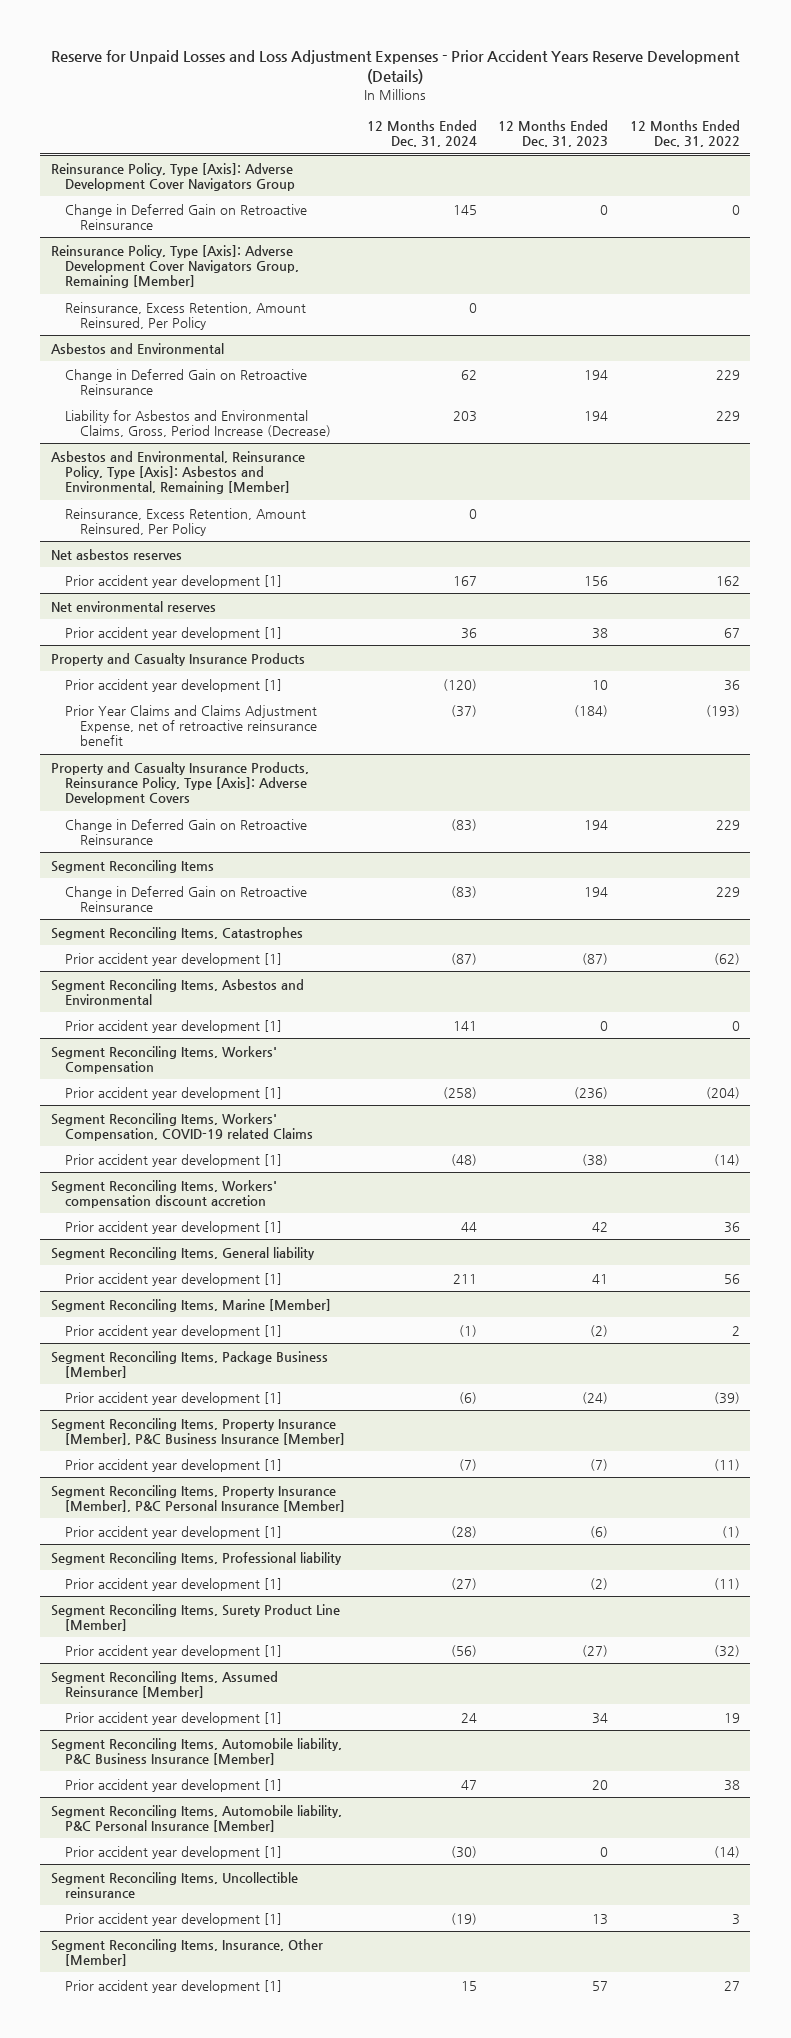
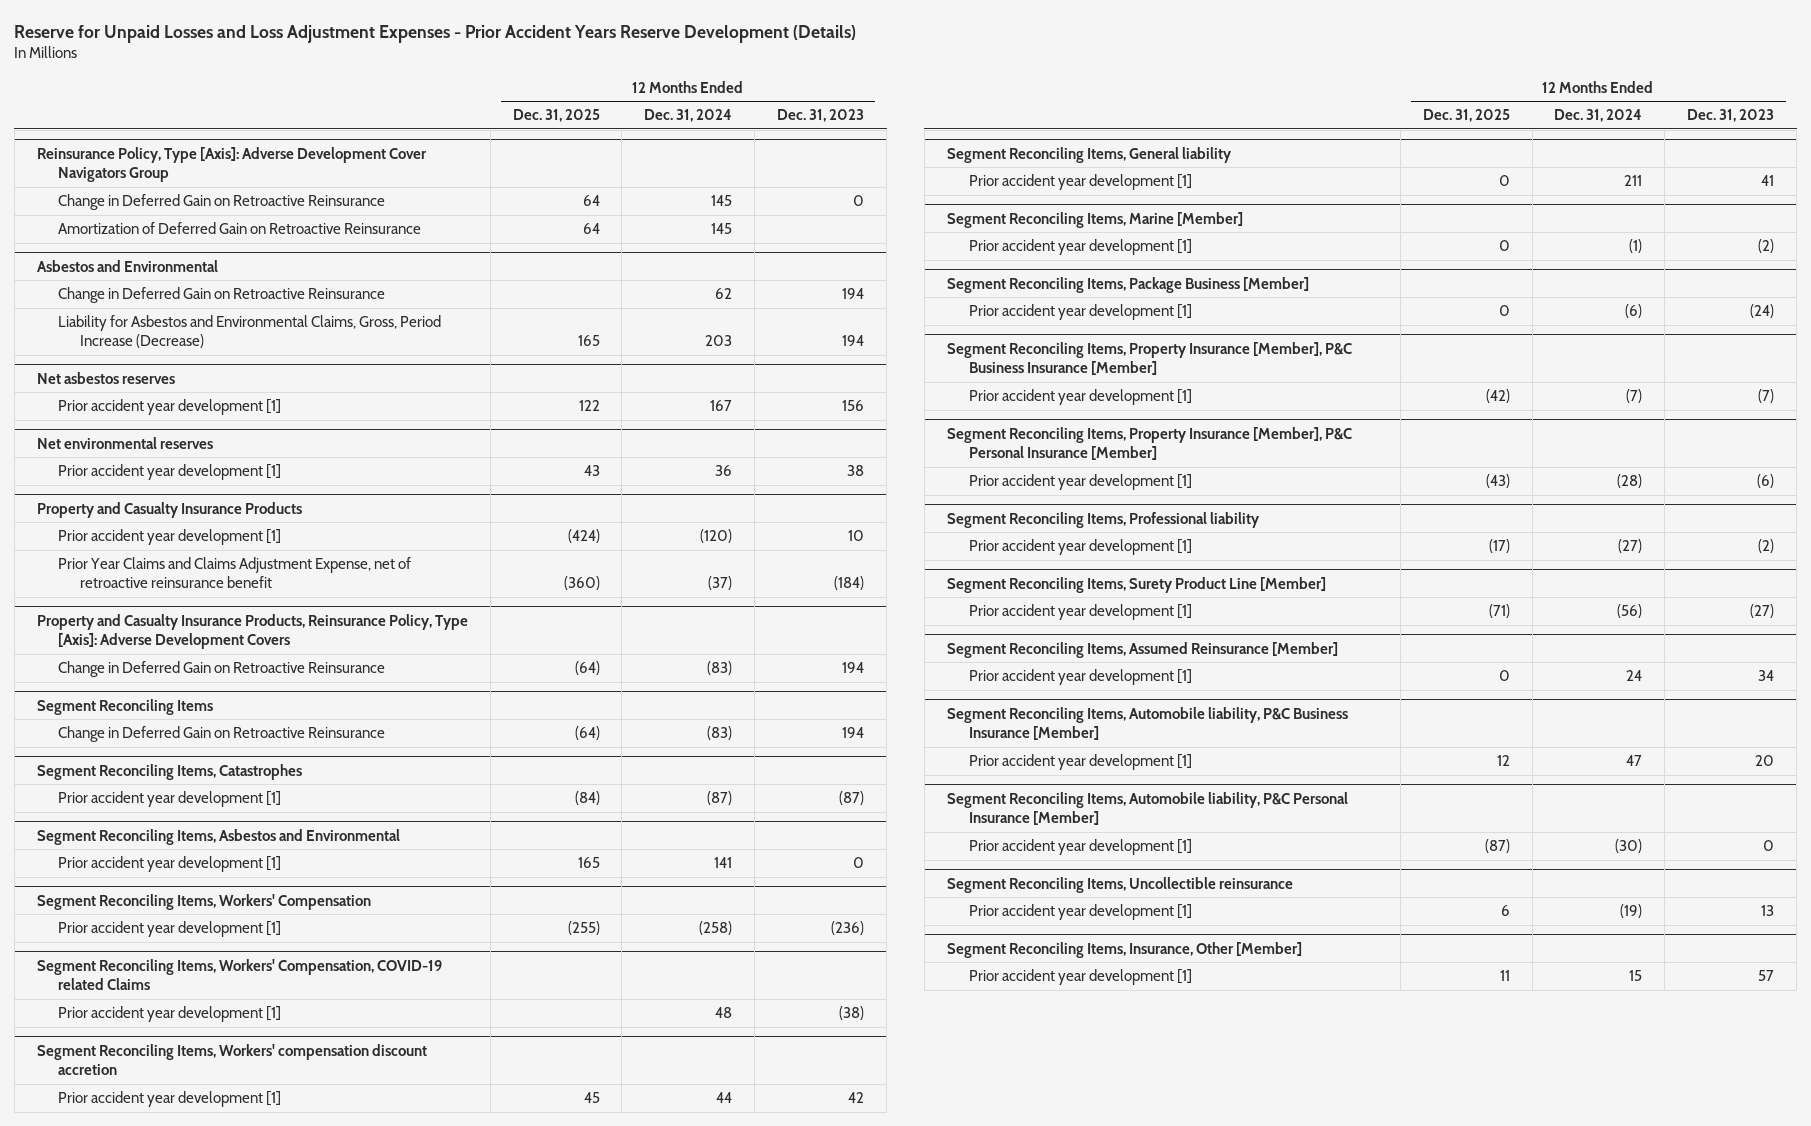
- | 12 Months Ended Dec. 31, 2024 | 12 Months Ended Dec. 31, 2023 | 12 Months Ended Dec. 31, 2022
+ | 12 Months Ended Dec. 31, 2025 | 12 Months Ended Dec. 31, 2024 | 12 Months Ended Dec. 31, 2023
- Reinsurance Policy, Type [Axis]: Adverse Development Cover Navigators Group, Remaining [Member]
- Reinsurance, Excess Retention, Amount Reinsured, Per Policy | 0 | |
@ Reinsurance Policy, Type [Axis]: Adverse Development Cover Navigators Group
+ Amortization of Deferred Gain on Retroactive Reinsurance | 64 | 145 |
- Asbestos and Environmental, Reinsurance Policy, Type [Axis]: Asbestos and Environmental, Remaining [Member]
- Reinsurance, Excess Retention, Amount Reinsured, Per Policy | 0 | |
@ Segment Reconciling Items, Workers' Compensation, COVID-19 related Claims
- Prior accident year development [1] | (48) | (38) | (14)
+ Prior accident year development [1] | | 48 | (38)

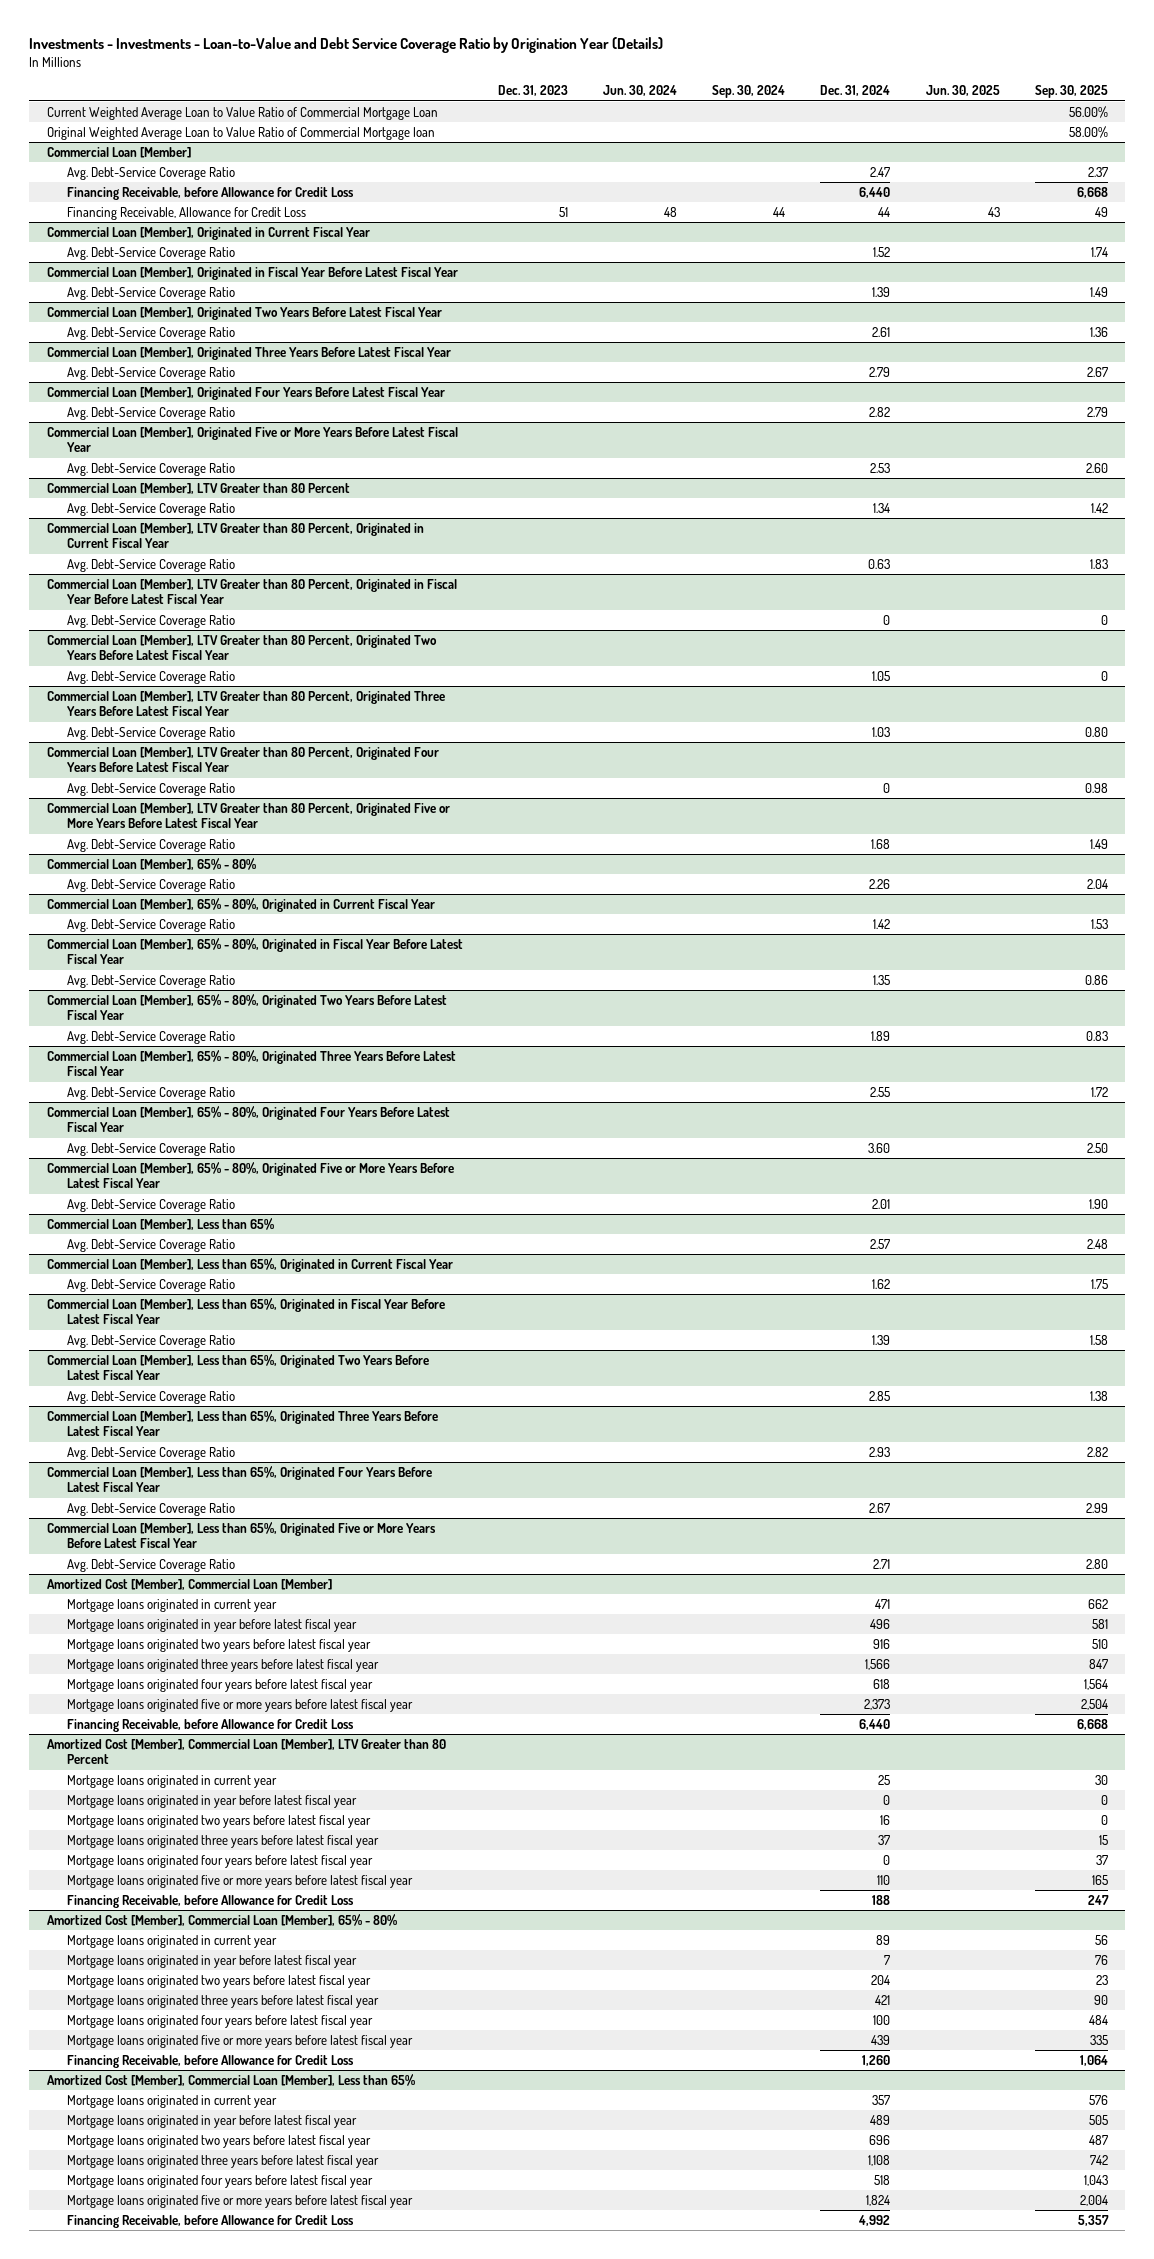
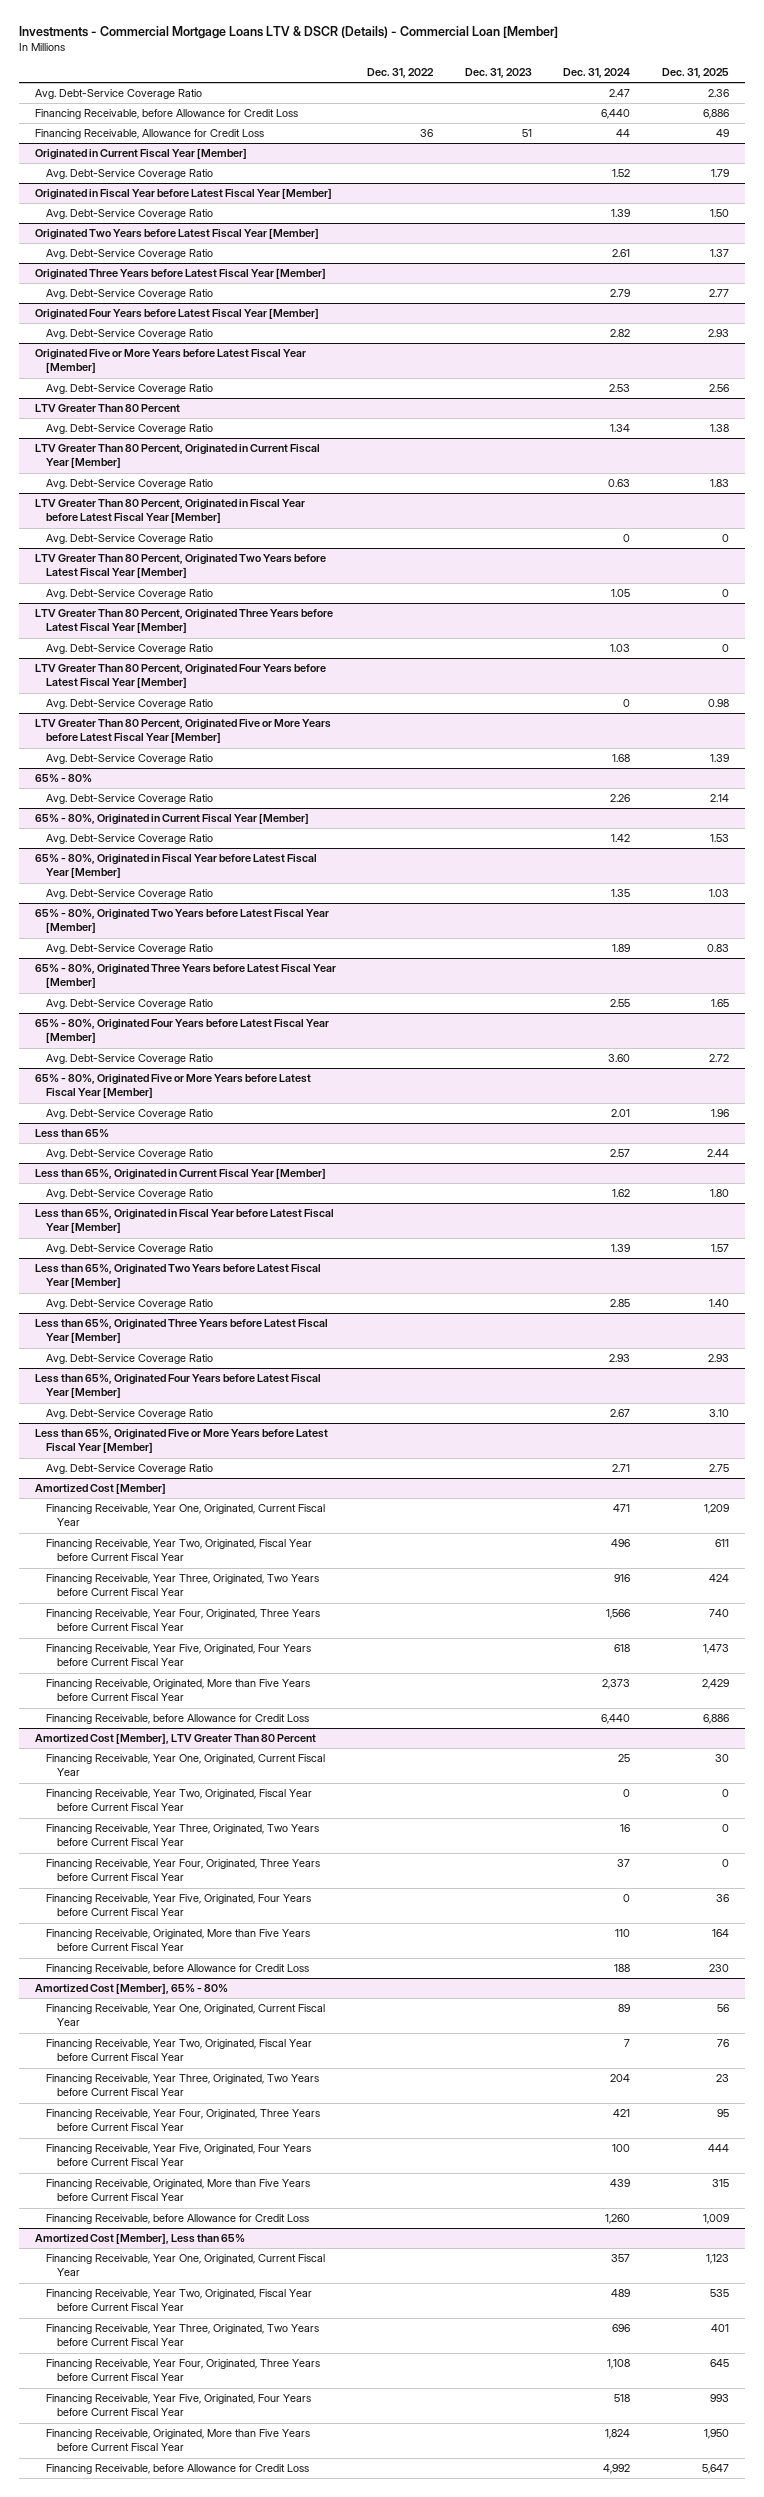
- Investments - Investments - Loan-to-Value and Debt Service Coverage Ratio by Origination Year (Details)
+ Investments - Commercial Mortgage Loans LTV & DSCR (Details) - Commercial Loan [Member]
- | Dec. 31, 2023 | Jun. 30, 2024 | Sep. 30, 2024 | Dec. 31, 2024 | Jun. 30, 2025 | Sep. 30, 2025
+ | Dec. 31, 2022 | Dec. 31, 2023 | Dec. 31, 2024 | Dec. 31, 2025
- Current Weighted Average Loan to Value Ratio of Commercial Mortgage Loan | | | | | | 56.00%
- Original Weighted Average Loan to Value Ratio of Commercial Mortgage loan | | | | | | 58.00%
- Commercial Loan [Member]
- Commercial Loan [Member], Originated in Current Fiscal Year
+ Originated in Current Fiscal Year [Member]
- Commercial Loan [Member], Originated in Fiscal Year Before Latest Fiscal Year
+ Originated in Fiscal Year before Latest Fiscal Year [Member]
- Commercial Loan [Member], Originated Two Years Before Latest Fiscal Year
+ Originated Two Years before Latest Fiscal Year [Member]
- Commercial Loan [Member], Originated Three Years Before Latest Fiscal Year
+ Originated Three Years before Latest Fiscal Year [Member]
- Commercial Loan [Member], Originated Four Years Before Latest Fiscal Year
+ Originated Four Years before Latest Fiscal Year [Member]
- Commercial Loan [Member], Originated Five or More Years Before Latest Fiscal Year
+ Originated Five or More Years before Latest Fiscal Year [Member]
- Commercial Loan [Member], LTV Greater than 80 Percent
+ LTV Greater Than 80 Percent
- Commercial Loan [Member], LTV Greater than 80 Percent, Originated in Current Fiscal Year
+ LTV Greater Than 80 Percent, Originated in Current Fiscal Year [Member]
- Commercial Loan [Member], LTV Greater than 80 Percent, Originated in Fiscal Year Before Latest Fiscal Year
+ LTV Greater Than 80 Percent, Originated in Fiscal Year before Latest Fiscal Year [Member]
- Commercial Loan [Member], LTV Greater than 80 Percent, Originated Two Years Before Latest Fiscal Year
+ LTV Greater Than 80 Percent, Originated Two Years before Latest Fiscal Year [Member]
- Commercial Loan [Member], LTV Greater than 80 Percent, Originated Three Years Before Latest Fiscal Year
+ LTV Greater Than 80 Percent, Originated Three Years before Latest Fiscal Year [Member]
- Commercial Loan [Member], LTV Greater than 80 Percent, Originated Four Years Before Latest Fiscal Year
+ LTV Greater Than 80 Percent, Originated Four Years before Latest Fiscal Year [Member]
- Commercial Loan [Member], LTV Greater than 80 Percent, Originated Five or More Years Before Latest Fiscal Year
+ LTV Greater Than 80 Percent, Originated Five or More Years before Latest Fiscal Year [Member]
- Commercial Loan [Member], 65% - 80%
+ 65% - 80%
- Commercial Loan [Member], 65% - 80%, Originated in Current Fiscal Year
+ 65% - 80%, Originated in Current Fiscal Year [Member]
- Commercial Loan [Member], 65% - 80%, Originated in Fiscal Year Before Latest Fiscal Year
+ 65% - 80%, Originated in Fiscal Year before Latest Fiscal Year [Member]
- Commercial Loan [Member], 65% - 80%, Originated Two Years Before Latest Fiscal Year
+ 65% - 80%, Originated Two Years before Latest Fiscal Year [Member]
- Commercial Loan [Member], 65% - 80%, Originated Three Years Before Latest Fiscal Year
+ 65% - 80%, Originated Three Years before Latest Fiscal Year [Member]
- Commercial Loan [Member], 65% - 80%, Originated Four Years Before Latest Fiscal Year
+ 65% - 80%, Originated Four Years before Latest Fiscal Year [Member]
- Commercial Loan [Member], 65% - 80%, Originated Five or More Years Before Latest Fiscal Year
+ 65% - 80%, Originated Five or More Years before Latest Fiscal Year [Member]
- Commercial Loan [Member], Less than 65%
+ Less than 65%
- Commercial Loan [Member], Less than 65%, Originated in Current Fiscal Year
+ Less than 65%, Originated in Current Fiscal Year [Member]
- Commercial Loan [Member], Less than 65%, Originated in Fiscal Year Before Latest Fiscal Year
+ Less than 65%, Originated in Fiscal Year before Latest Fiscal Year [Member]
- Commercial Loan [Member], Less than 65%, Originated Two Years Before Latest Fiscal Year
+ Less than 65%, Originated Two Years before Latest Fiscal Year [Member]
- Commercial Loan [Member], Less than 65%, Originated Three Years Before Latest Fiscal Year
+ Less than 65%, Originated Three Years before Latest Fiscal Year [Member]
- Commercial Loan [Member], Less than 65%, Originated Four Years Before Latest Fiscal Year
+ Less than 65%, Originated Four Years before Latest Fiscal Year [Member]
- Commercial Loan [Member], Less than 65%, Originated Five or More Years Before Latest Fiscal Year
+ Less than 65%, Originated Five or More Years before Latest Fiscal Year [Member]
- Amortized Cost [Member], Commercial Loan [Member]
- Mortgage loans originated in current year | | | | 471 | | 662
- Mortgage loans originated in year before latest fiscal year | | | | 496 | | 581
- Mortgage loans originated two years before latest fiscal year | | | | 916 | | 510
- Mortgage loans originated three years before latest fiscal year | | | | 1,566 | | 847
- Mortgage loans originated four years before latest fiscal year | | | | 618 | | 1,564
- Mortgage loans originated five or more years before latest fiscal year | | | | 2,373 | | 2,504
+ Amortized Cost [Member]
+ Financing Receivable, Year One, Originated, Current Fiscal Year | | | 471 | 1,209
+ Financing Receivable, Year Two, Originated, Fiscal Year before Current Fiscal Year | | | 496 | 611
+ Financing Receivable, Year Three, Originated, Two Years before Current Fiscal Year | | | 916 | 424
+ Financing Receivable, Year Four, Originated, Three Years before Current Fiscal Year | | | 1,566 | 740
+ Financing Receivable, Year Five, Originated, Four Years before Current Fiscal Year | | | 618 | 1,473
+ Financing Receivable, Originated, More than Five Years before Current Fiscal Year | | | 2,373 | 2,429
- Amortized Cost [Member], Commercial Loan [Member], LTV Greater than 80 Percent
- Mortgage loans originated in current year | | | | 25 | | 30
- Mortgage loans originated in year before latest fiscal year | | | | 0 | | 0
- Mortgage loans originated two years before latest fiscal year | | | | 16 | | 0
- Mortgage loans originated three years before latest fiscal year | | | | 37 | | 15
- Mortgage loans originated four years before latest fiscal year | | | | 0 | | 37
- Mortgage loans originated five or more years before latest fiscal year | | | | 110 | | 165
+ Amortized Cost [Member], LTV Greater Than 80 Percent
+ Financing Receivable, Year One, Originated, Current Fiscal Year | | | 25 | 30
+ Financing Receivable, Year Two, Originated, Fiscal Year before Current Fiscal Year | | | 0 | 0
+ Financing Receivable, Year Three, Originated, Two Years before Current Fiscal Year | | | 16 | 0
+ Financing Receivable, Year Four, Originated, Three Years before Current Fiscal Year | | | 37 | 0
+ Financing Receivable, Year Five, Originated, Four Years before Current Fiscal Year | | | 0 | 36
+ Financing Receivable, Originated, More than Five Years before Current Fiscal Year | | | 110 | 164
- Amortized Cost [Member], Commercial Loan [Member], 65% - 80%
- Mortgage loans originated in current year | | | | 89 | | 56
- Mortgage loans originated in year before latest fiscal year | | | | 7 | | 76
- Mortgage loans originated two years before latest fiscal year | | | | 204 | | 23
- Mortgage loans originated three years before latest fiscal year | | | | 421 | | 90
- Mortgage loans originated four years before latest fiscal year | | | | 100 | | 484
- Mortgage loans originated five or more years before latest fiscal year | | | | 439 | | 335
+ Amortized Cost [Member], 65% - 80%
+ Financing Receivable, Year One, Originated, Current Fiscal Year | | | 89 | 56
+ Financing Receivable, Year Two, Originated, Fiscal Year before Current Fiscal Year | | | 7 | 76
+ Financing Receivable, Year Three, Originated, Two Years before Current Fiscal Year | | | 204 | 23
+ Financing Receivable, Year Four, Originated, Three Years before Current Fiscal Year | | | 421 | 95
+ Financing Receivable, Year Five, Originated, Four Years before Current Fiscal Year | | | 100 | 444
+ Financing Receivable, Originated, More than Five Years before Current Fiscal Year | | | 439 | 315
- Amortized Cost [Member], Commercial Loan [Member], Less than 65%
- Mortgage loans originated in current year | | | | 357 | | 576
- Mortgage loans originated in year before latest fiscal year | | | | 489 | | 505
- Mortgage loans originated two years before latest fiscal year | | | | 696 | | 487
- Mortgage loans originated three years before latest fiscal year | | | | 1,108 | | 742
- Mortgage loans originated four years before latest fiscal year | | | | 518 | | 1,043
- Mortgage loans originated five or more years before latest fiscal year | | | | 1,824 | | 2,004
+ Amortized Cost [Member], Less than 65%
+ Financing Receivable, Year One, Originated, Current Fiscal Year | | | 357 | 1,123
+ Financing Receivable, Year Two, Originated, Fiscal Year before Current Fiscal Year | | | 489 | 535
+ Financing Receivable, Year Three, Originated, Two Years before Current Fiscal Year | | | 696 | 401
+ Financing Receivable, Year Four, Originated, Three Years before Current Fiscal Year | | | 1,108 | 645
+ Financing Receivable, Year Five, Originated, Four Years before Current Fiscal Year | | | 518 | 993
+ Financing Receivable, Originated, More than Five Years before Current Fiscal Year | | | 1,824 | 1,950

